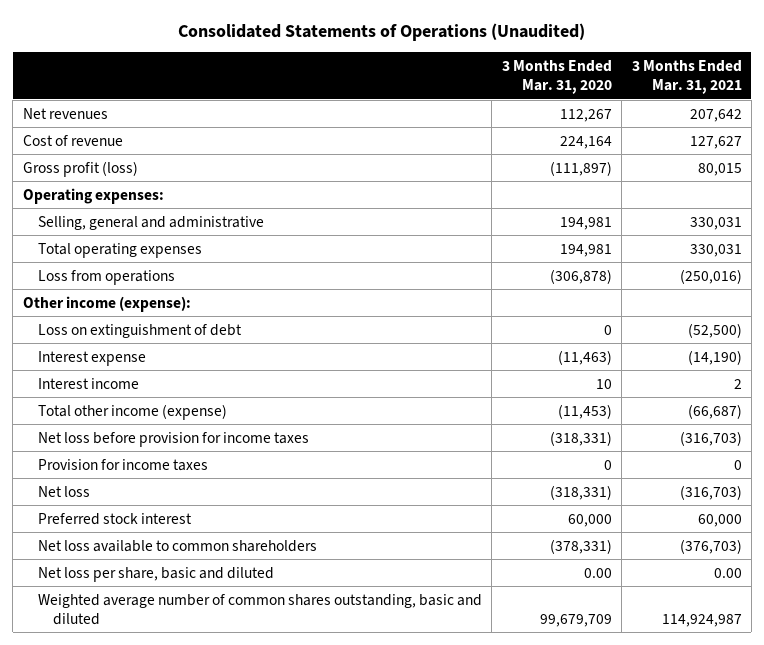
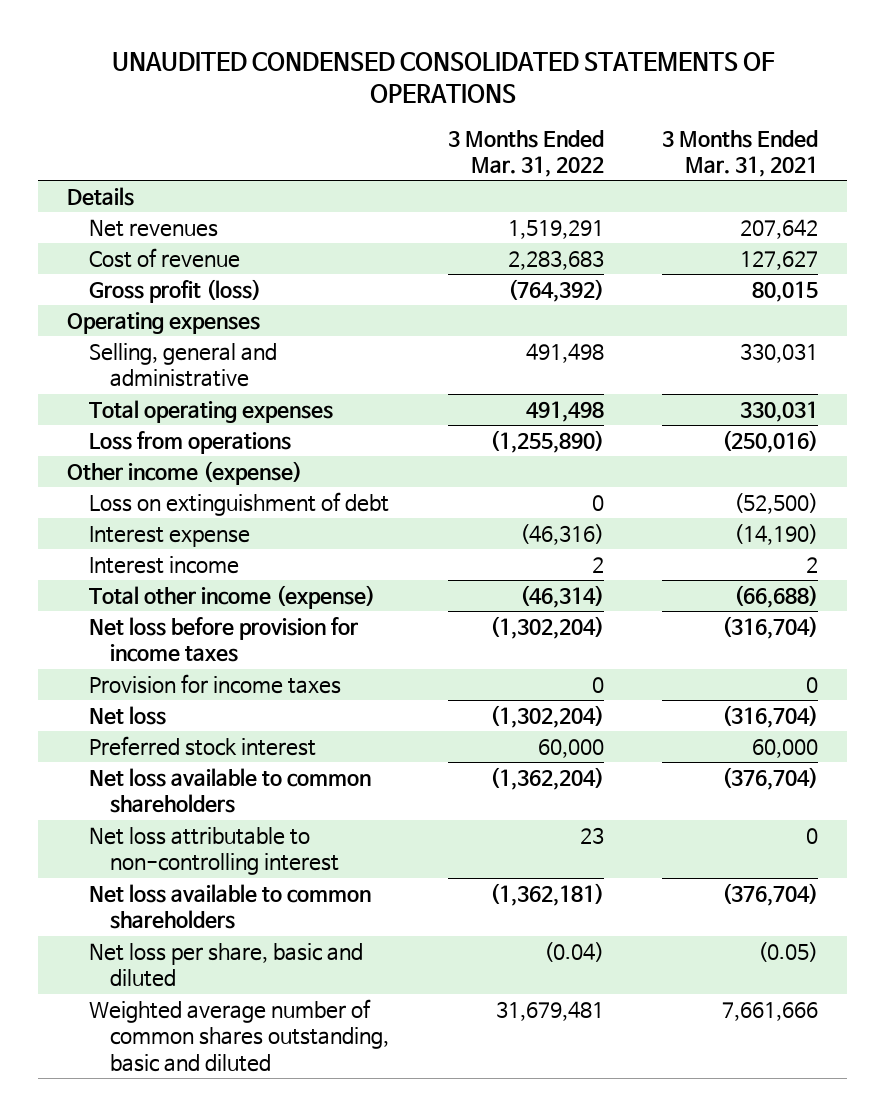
- Consolidated Statements of Operations (Unaudited)
+ UNAUDITED CONDENSED CONSOLIDATED STATEMENTS OF OPERATIONS
- | 3 Months Ended Mar. 31, 2020 | 3 Months Ended Mar. 31, 2021
+ | 3 Months Ended Mar. 31, 2022 | 3 Months Ended Mar. 31, 2021
+ Details
- Operating expenses:
+ Operating expenses
- Other income (expense):
+ Other income (expense)
- Total other income (expense) | (11,453) | (66,687)
- Net loss before provision for income taxes | (318,331) | (316,703)
+ Total other income (expense) | (46,314) | (66,688)
+ Net loss before provision for income taxes | (1,302,204) | (316,704)
- Net loss | (318,331) | (316,703)
+ Net loss | (1,302,204) | (316,704)
- Net loss available to common shareholders | (378,331) | (376,703)
- Net loss per share, basic and diluted | 0.00 | 0.00
- Weighted average number of common shares outstanding, basic and diluted | 99,679,709 | 114,924,987
+ Net loss available to common shareholders | (1,362,204) | (376,704)
+ Net loss attributable to non-controlling interest | 23 | 0
+ Net loss available to common shareholders | (1,362,181) | (376,704)
+ Net loss per share, basic and diluted | (0.04) | (0.05)
+ Weighted average number of common shares outstanding, basic and diluted | 31,679,481 | 7,661,666

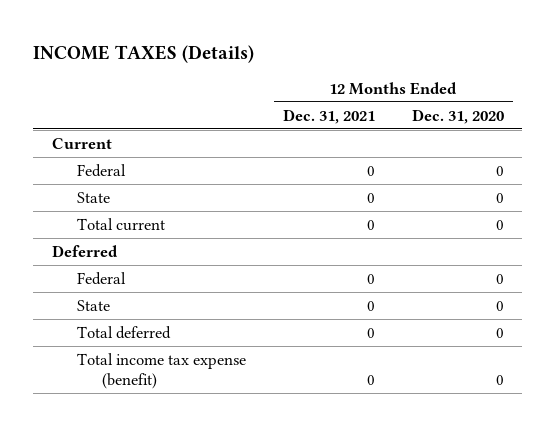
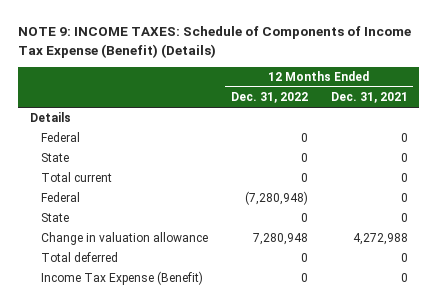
- INCOME TAXES (Details)
+ NOTE 9: INCOME TAXES: Schedule of Components of Income Tax Expense (Benefit) (Details)
- | 12 Months Ended Dec. 31, 2021 | 12 Months Ended Dec. 31, 2020
+ | 12 Months Ended Dec. 31, 2022 | 12 Months Ended Dec. 31, 2021
- Current
+ Details
- Deferred
+ Change in valuation allowance | 7,280,948 | 4,272,988
- Total income tax expense (benefit) | 0 | 0
+ Income Tax Expense (Benefit) | 0 | 0

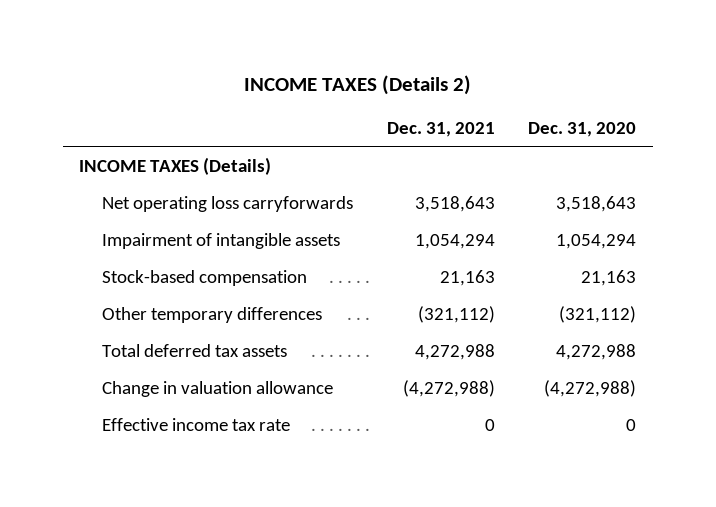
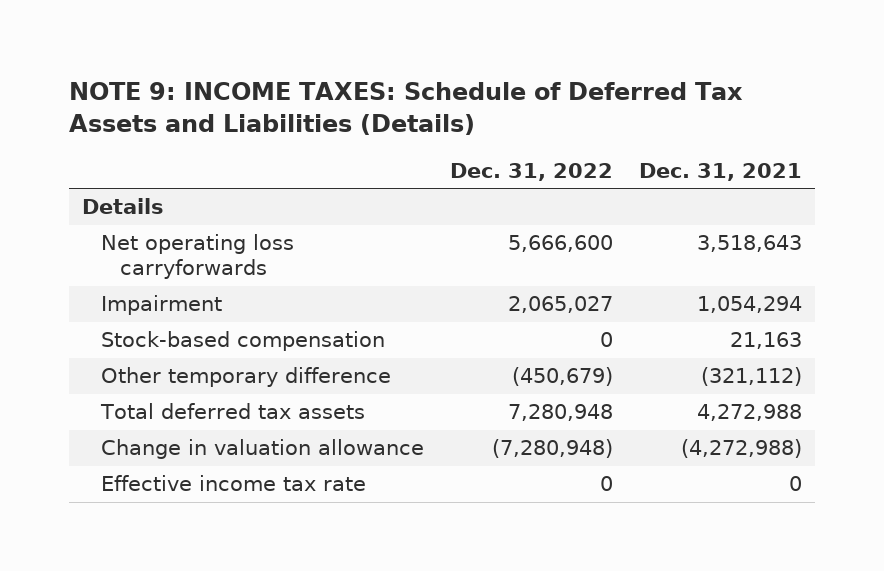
- INCOME TAXES (Details 2)
+ NOTE 9: INCOME TAXES: Schedule of Deferred Tax Assets and Liabilities (Details)
- | Dec. 31, 2021 | Dec. 31, 2020
+ | Dec. 31, 2022 | Dec. 31, 2021
- INCOME TAXES (Details)
+ Details
- Impairment of intangible assets | 1,054,294 | 1,054,294
+ Impairment | 2,065,027 | 1,054,294
- Other temporary differences | (321,112) | (321,112)
+ Other temporary difference | (450,679) | (321,112)

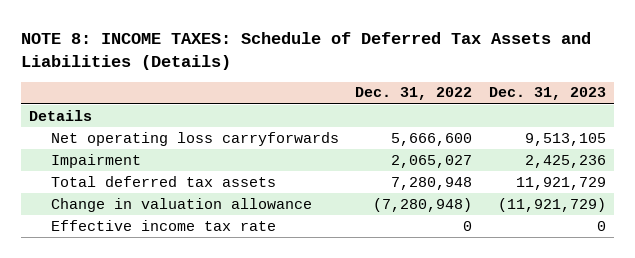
- NOTE 9: INCOME TAXES: Schedule of Deferred Tax Assets and Liabilities (Details)
+ NOTE 8: INCOME TAXES: Schedule of Deferred Tax Assets and Liabilities (Details)
- | Dec. 31, 2022 | Dec. 31, 2021
+ | Dec. 31, 2022 | Dec. 31, 2023
- Stock-based compensation | 0 | 21,163
- Other temporary difference | (450,679) | (321,112)

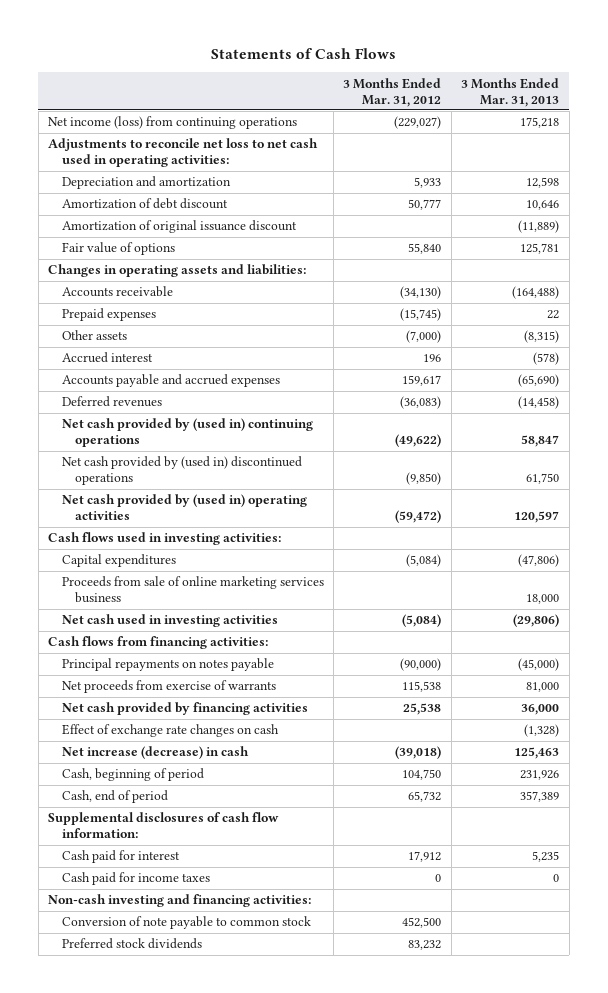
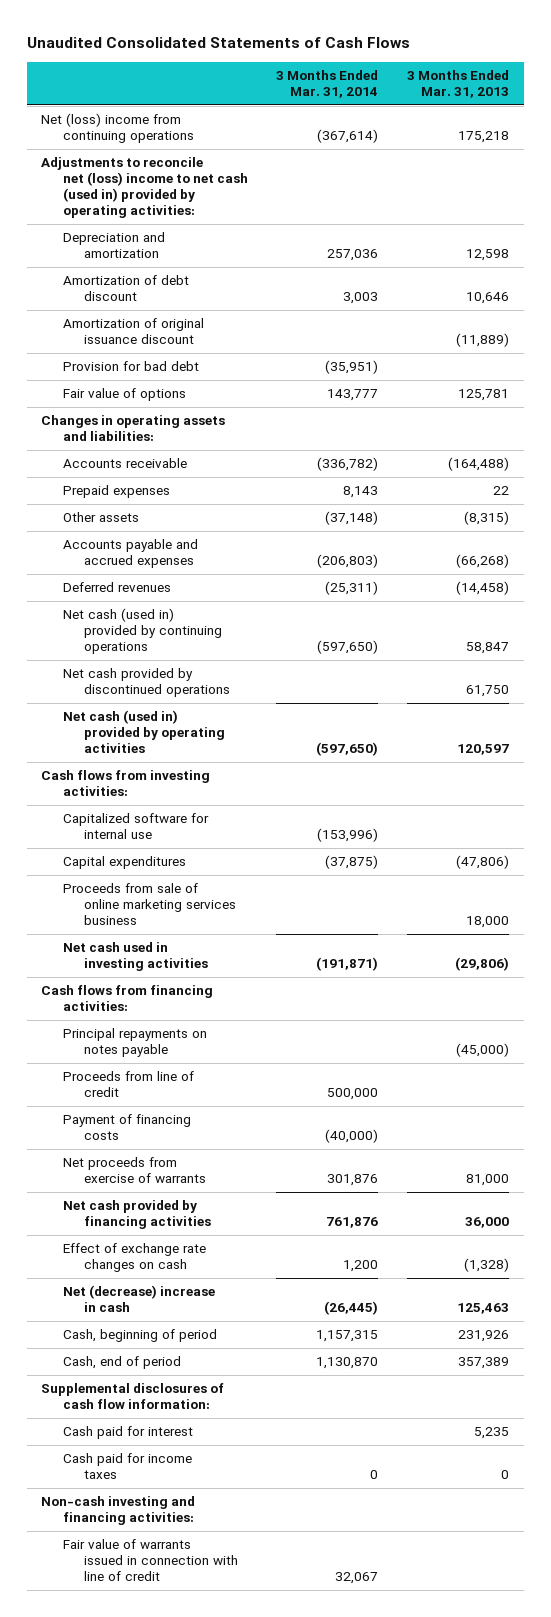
- Statements of Cash Flows
+ Unaudited Consolidated Statements of Cash Flows
- | 3 Months Ended Mar. 31, 2012 | 3 Months Ended Mar. 31, 2013
+ | 3 Months Ended Mar. 31, 2014 | 3 Months Ended Mar. 31, 2013
- Net income (loss) from continuing operations | (229,027) | 175,218
- Adjustments to reconcile net loss to net cash used in operating activities:
+ Net (loss) income from continuing operations | (367,614) | 175,218
+ Adjustments to reconcile net (loss) income to net cash (used in) provided by operating activities:
+ Provision for bad debt | (35,951) |
- Accrued interest | 196 | (578)
- Accounts payable and accrued expenses | 159,617 | (65,690)
+ Accounts payable and accrued expenses | (206,803) | (66,268)
- Net cash provided by (used in) continuing operations | (49,622) | 58,847
- Net cash provided by (used in) discontinued operations | (9,850) | 61,750
- Net cash provided by (used in) operating activities | (59,472) | 120,597
- Cash flows used in investing activities:
+ Net cash (used in) provided by continuing operations | (597,650) | 58,847
+ Net cash provided by discontinued operations | | 61,750
+ Net cash (used in) provided by operating activities | (597,650) | 120,597
+ Cash flows from investing activities:
+ Capitalized software for internal use | (153,996) |
+ Proceeds from line of credit | 500,000 |
+ Payment of financing costs | (40,000) |
- Net increase (decrease) in cash | (39,018) | 125,463
+ Net (decrease) increase in cash | (26,445) | 125,463
- Conversion of note payable to common stock | 452,500 |
- Preferred stock dividends | 83,232 |
+ Fair value of warrants issued in connection with line of credit | 32,067 |

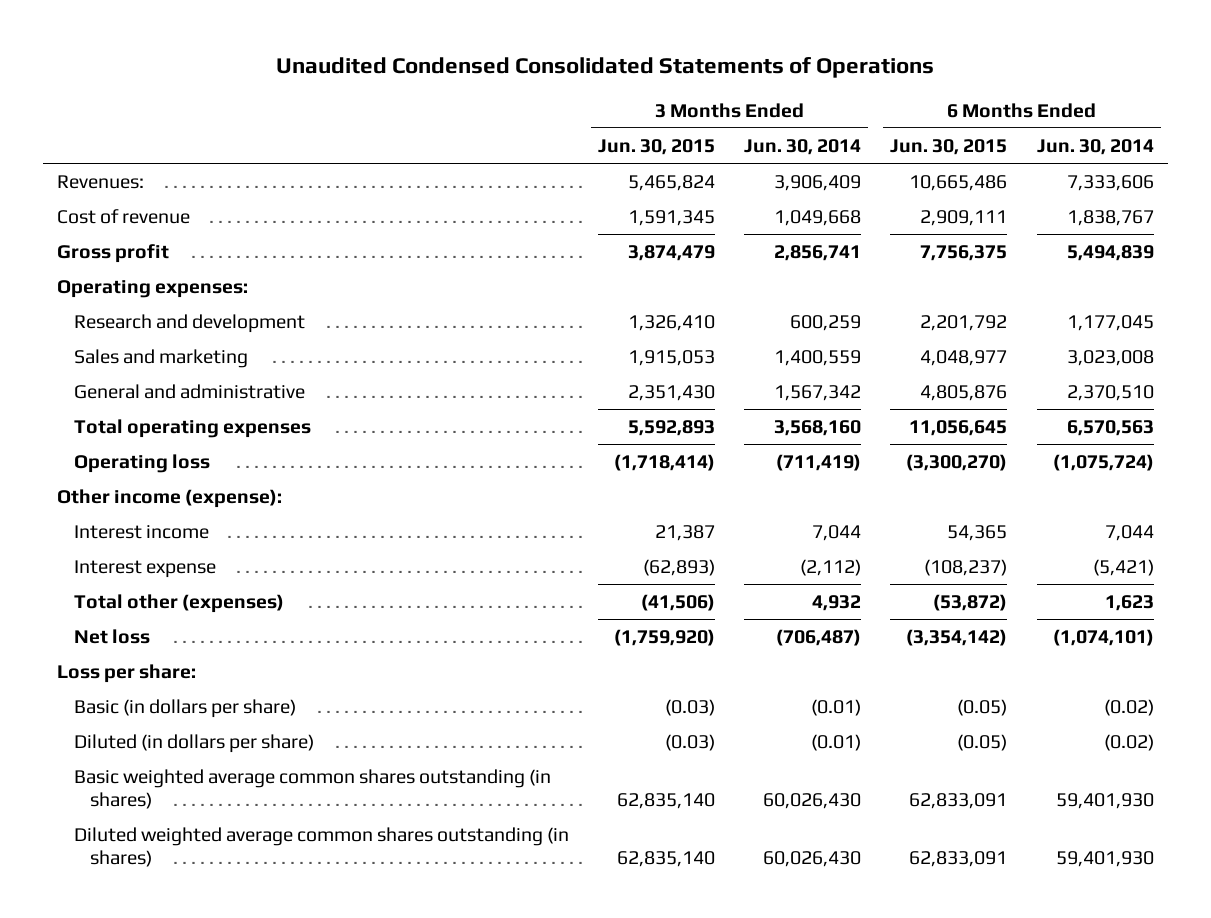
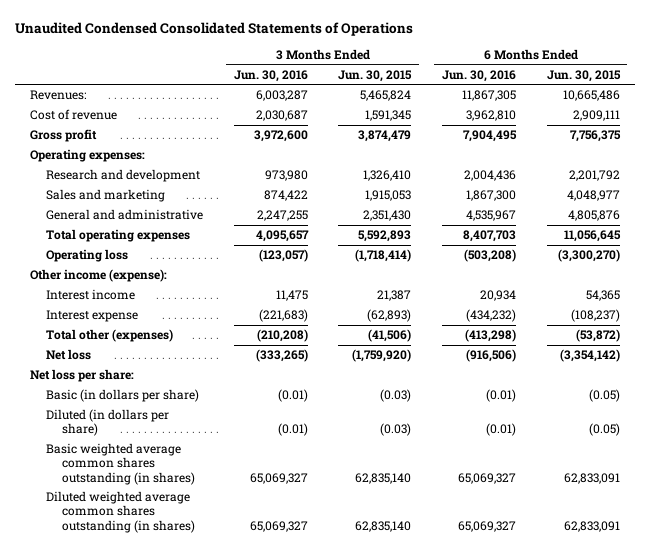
- | 3 Months Ended Jun. 30, 2015 | 3 Months Ended Jun. 30, 2014 | 6 Months Ended Jun. 30, 2015 | 6 Months Ended Jun. 30, 2014
+ | 3 Months Ended Jun. 30, 2016 | 3 Months Ended Jun. 30, 2015 | 6 Months Ended Jun. 30, 2016 | 6 Months Ended Jun. 30, 2015
- Loss per share:
+ Net loss per share:

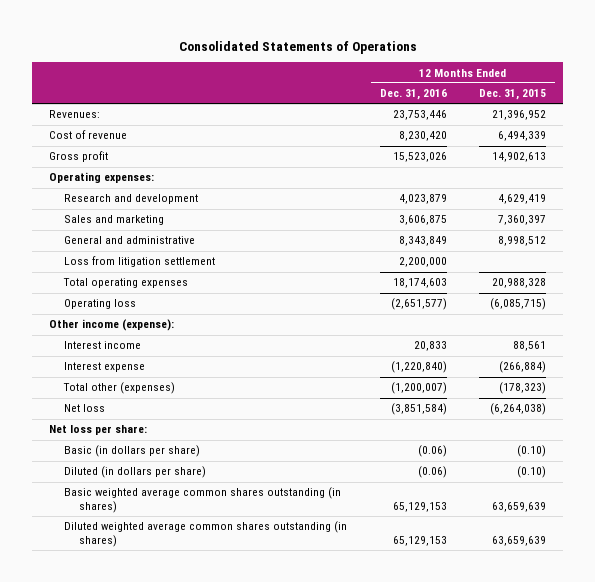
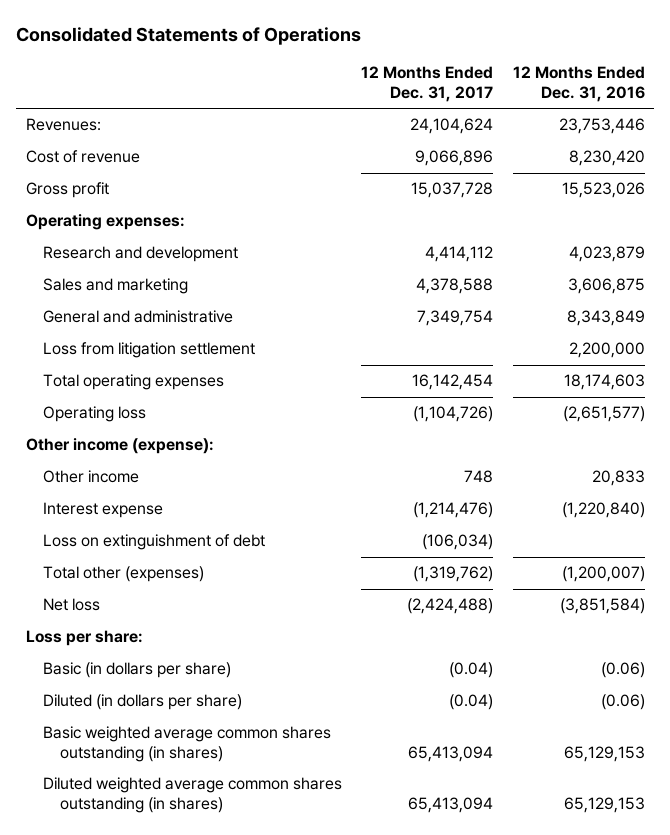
- | 12 Months Ended Dec. 31, 2016 | 12 Months Ended Dec. 31, 2015
+ | 12 Months Ended Dec. 31, 2017 | 12 Months Ended Dec. 31, 2016
- Interest income | 20,833 | 88,561
+ Other income | 748 | 20,833
+ Loss on extinguishment of debt | (106,034) |
- Net loss per share:
+ Loss per share:

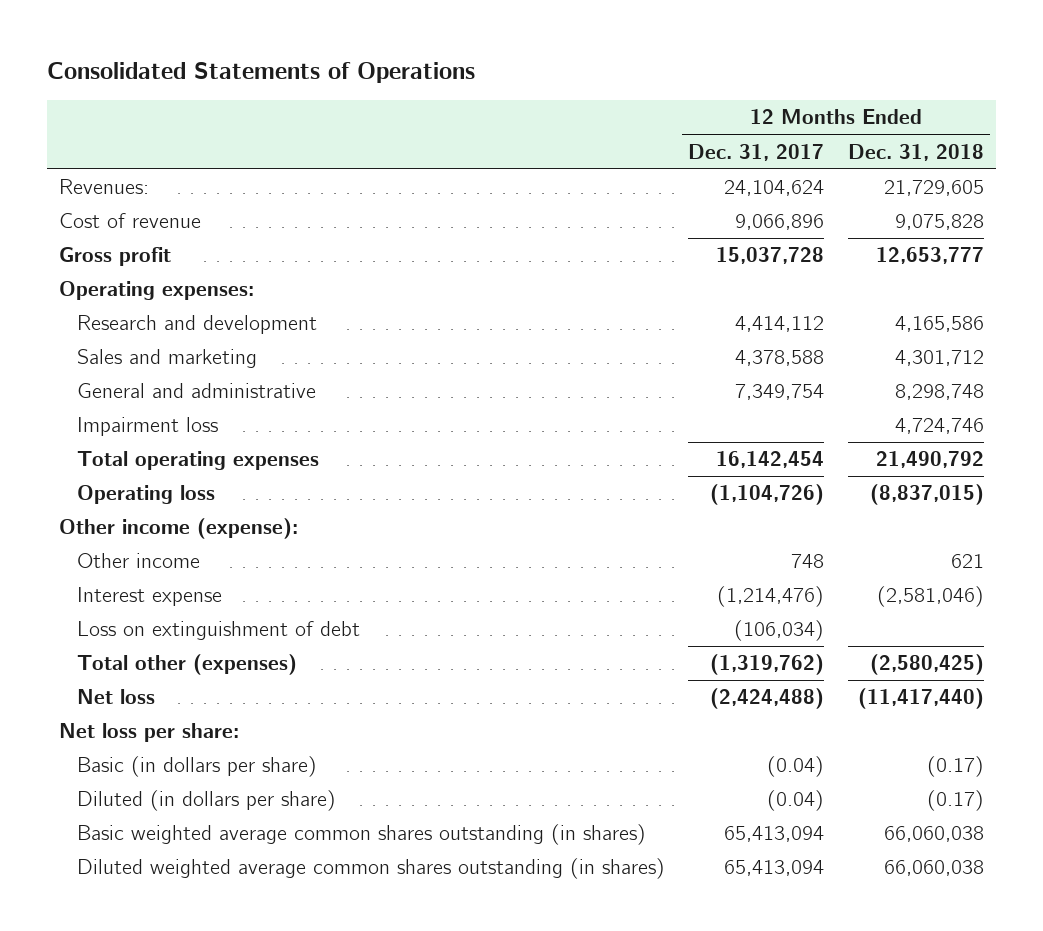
- | 12 Months Ended Dec. 31, 2017 | 12 Months Ended Dec. 31, 2016
+ | 12 Months Ended Dec. 31, 2017 | 12 Months Ended Dec. 31, 2018
- Loss from litigation settlement | | 2,200,000
+ Impairment loss | | 4,724,746
- Loss per share:
+ Net loss per share:

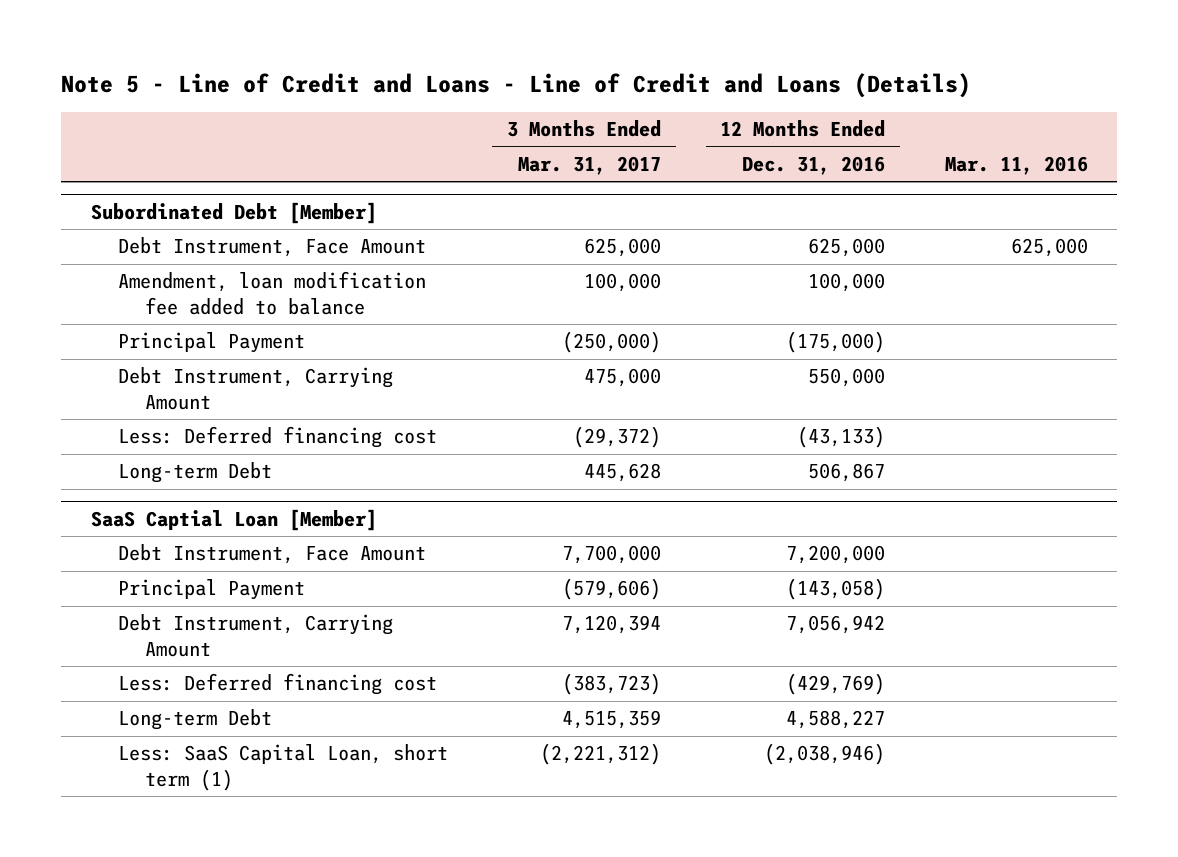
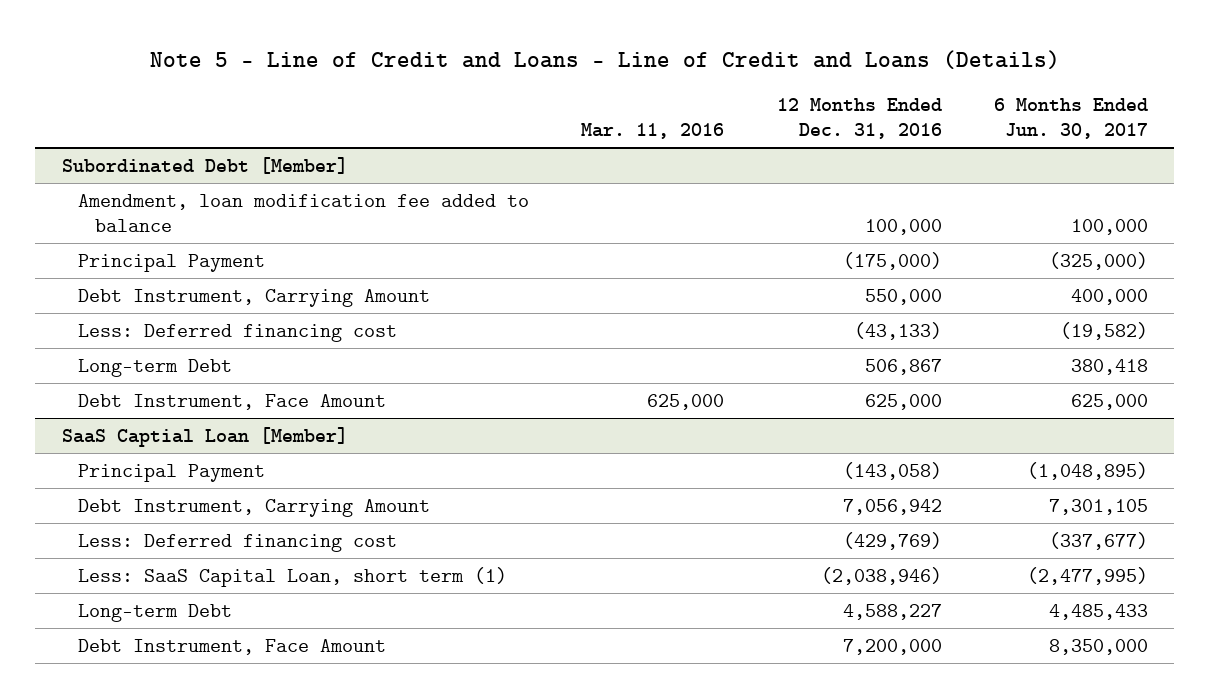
- | 3 Months Ended Mar. 31, 2017 | 12 Months Ended Dec. 31, 2016 | Mar. 11, 2016
+ | Mar. 11, 2016 | 12 Months Ended Dec. 31, 2016 | 6 Months Ended Jun. 30, 2017
@ Subordinated Debt [Member]
moved down: Debt Instrument, Face Amount | 625,000 | 625,000 | 625,000
@ SaaS Captial Loan [Member]
moved down: Long-term Debt | | 4,588,227 | 4,485,433
moved down: Debt Instrument, Face Amount | | 7,200,000 | 8,350,000

